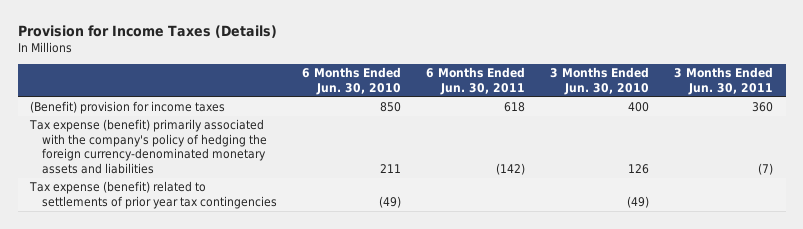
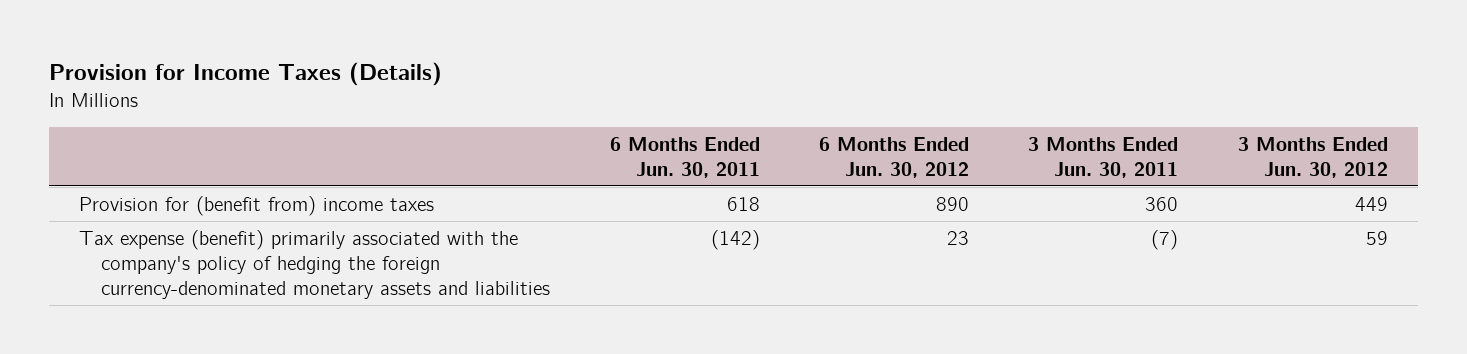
- | 6 Months Ended Jun. 30, 2010 | 6 Months Ended Jun. 30, 2011 | 3 Months Ended Jun. 30, 2010 | 3 Months Ended Jun. 30, 2011
+ | 6 Months Ended Jun. 30, 2011 | 6 Months Ended Jun. 30, 2012 | 3 Months Ended Jun. 30, 2011 | 3 Months Ended Jun. 30, 2012
- (Benefit) provision for income taxes | 850 | 618 | 400 | 360
+ Provision for (benefit from) income taxes | 618 | 890 | 360 | 449
- Tax expense (benefit) related to settlements of prior year tax contingencies | (49) | | (49) |

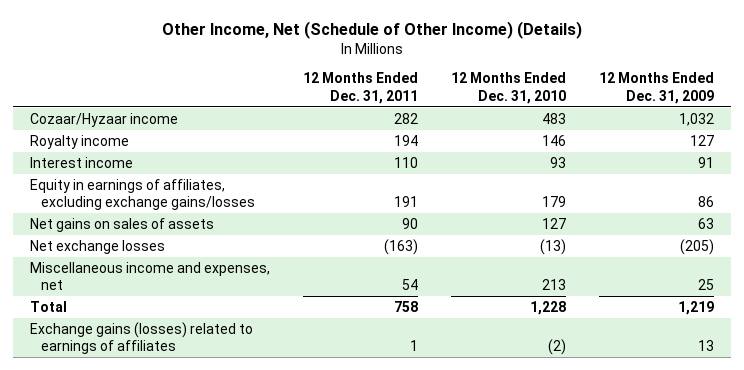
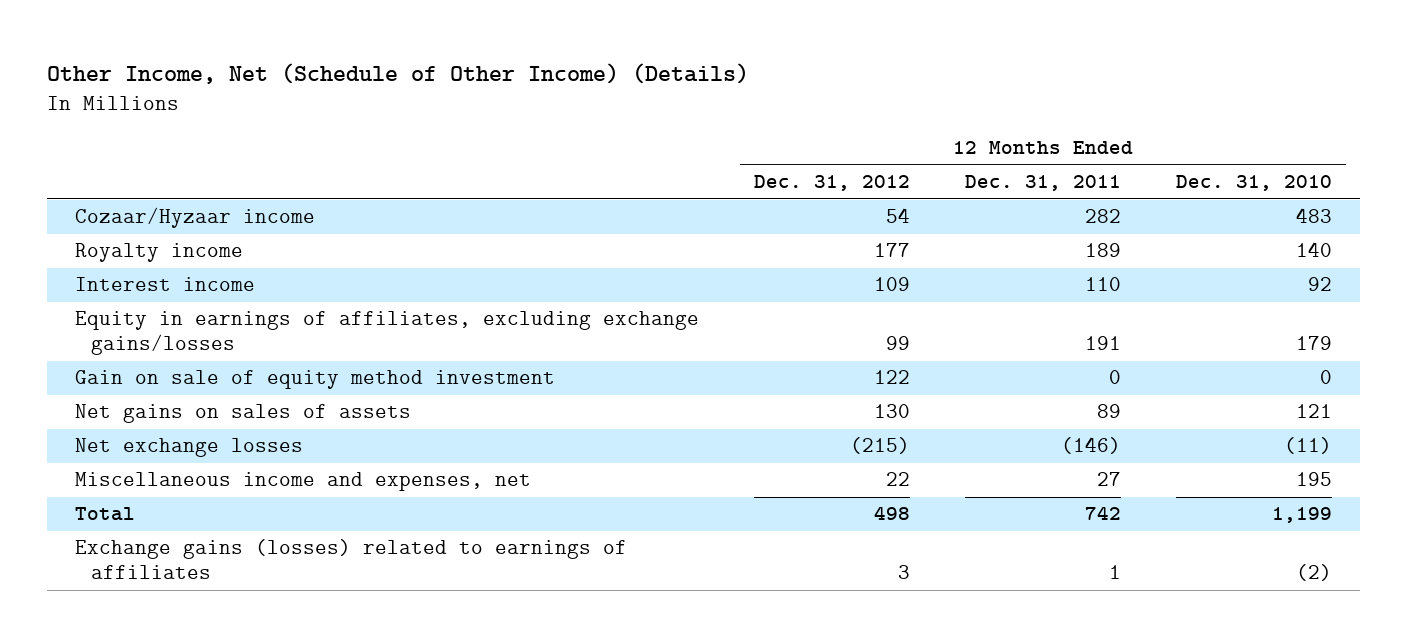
- | 12 Months Ended Dec. 31, 2011 | 12 Months Ended Dec. 31, 2010 | 12 Months Ended Dec. 31, 2009
+ | 12 Months Ended Dec. 31, 2012 | 12 Months Ended Dec. 31, 2011 | 12 Months Ended Dec. 31, 2010
- Royalty income | 194 | 146 | 127
- Interest income | 110 | 93 | 91
+ Royalty income | 177 | 189 | 140
+ Interest income | 109 | 110 | 92
- Net gains on sales of assets | 90 | 127 | 63
- Net exchange losses | (163) | (13) | (205)
- Miscellaneous income and expenses, net | 54 | 213 | 25
- Total | 758 | 1,228 | 1,219
+ Gain on sale of equity method investment | 122 | 0 | 0
+ Net gains on sales of assets | 130 | 89 | 121
+ Net exchange losses | (215) | (146) | (11)
+ Miscellaneous income and expenses, net | 22 | 27 | 195
+ Total | 498 | 742 | 1,199

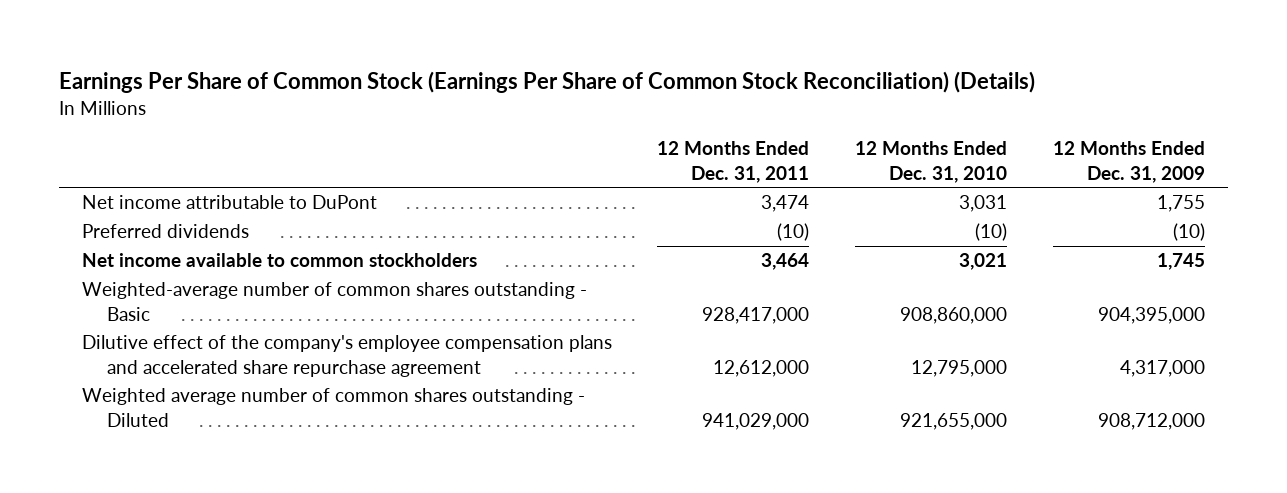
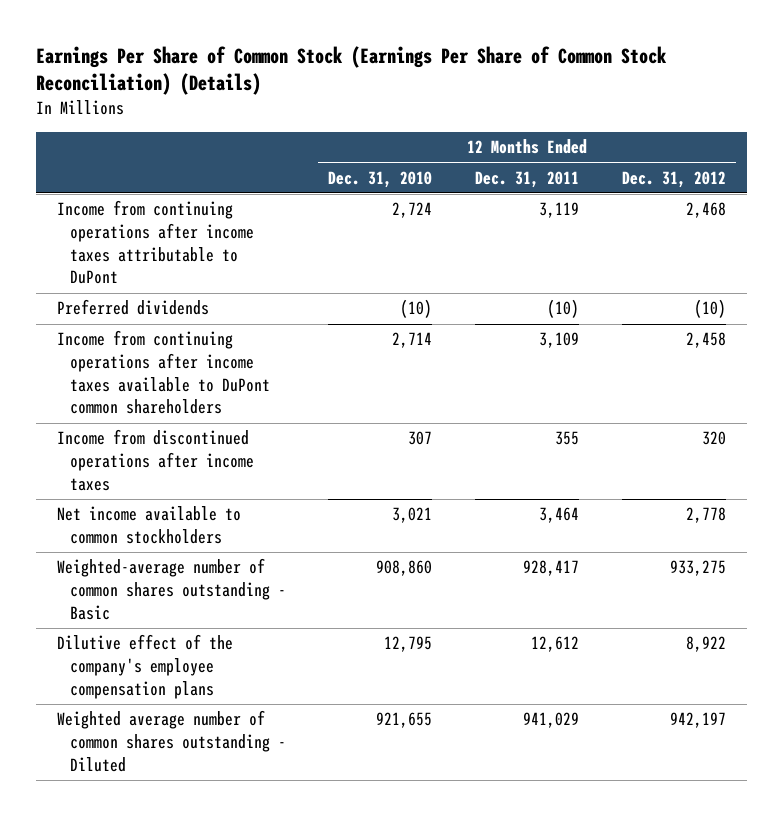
- | 12 Months Ended Dec. 31, 2011 | 12 Months Ended Dec. 31, 2010 | 12 Months Ended Dec. 31, 2009
+ | 12 Months Ended Dec. 31, 2010 | 12 Months Ended Dec. 31, 2011 | 12 Months Ended Dec. 31, 2012
- Net income attributable to DuPont | 3,474 | 3,031 | 1,755
+ Income from continuing operations after income taxes attributable to DuPont | 2,724 | 3,119 | 2,468
+ Income from continuing operations after income taxes available to DuPont common shareholders | 2,714 | 3,109 | 2,458
+ Income from discontinued operations after income taxes | 307 | 355 | 320
- Weighted-average number of common shares outstanding - Basic | 928,417,000 | 908,860,000 | 904,395,000
- Dilutive effect of the company's employee compensation plans and accelerated share repurchase agreement | 12,612,000 | 12,795,000 | 4,317,000
- Weighted average number of common shares outstanding - Diluted | 941,029,000 | 921,655,000 | 908,712,000
+ Weighted-average number of common shares outstanding - Basic | 908,860 | 928,417 | 933,275
+ Dilutive effect of the company's employee compensation plans | 12,795 | 12,612 | 8,922
+ Weighted average number of common shares outstanding - Diluted | 921,655 | 941,029 | 942,197

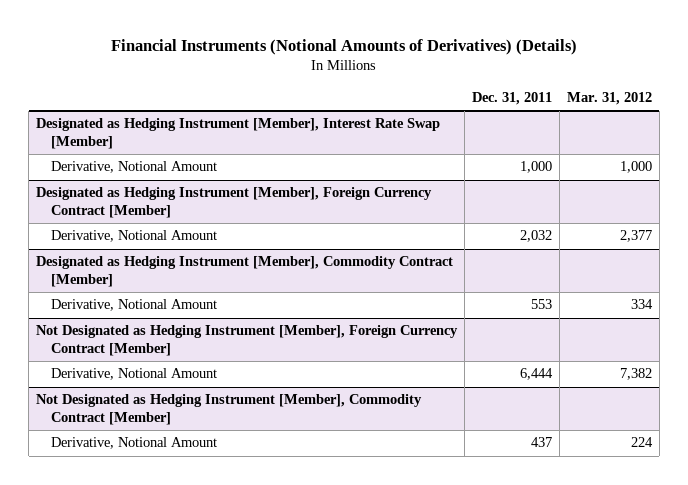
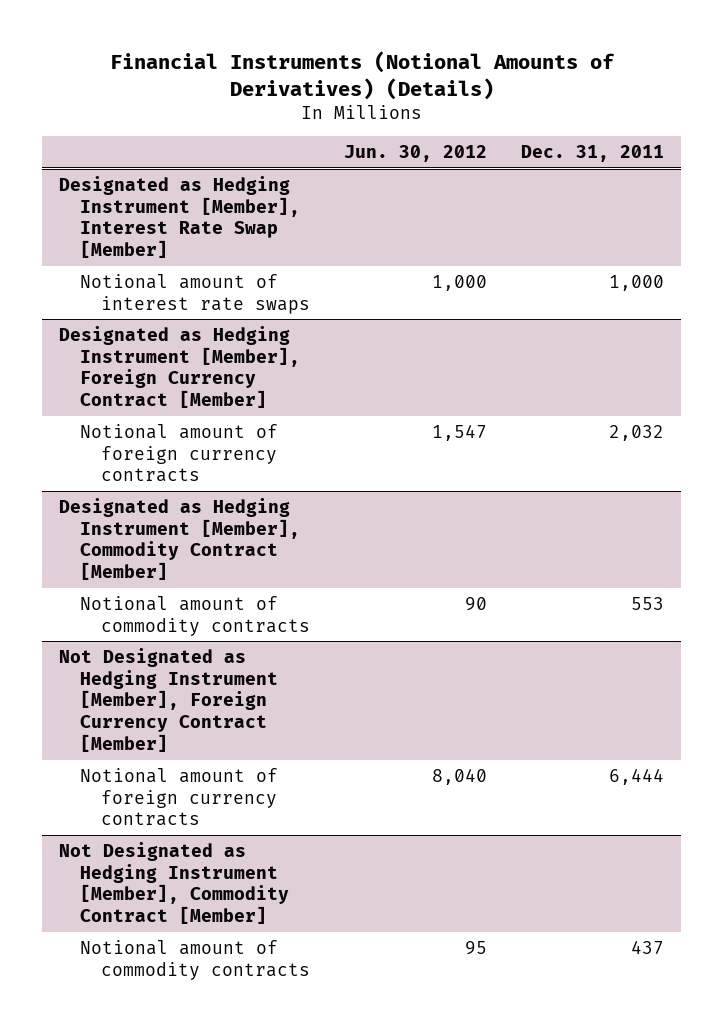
- | Dec. 31, 2011 | Mar. 31, 2012
+ | Jun. 30, 2012 | Dec. 31, 2011
@ Designated as Hedging Instrument [Member], Interest Rate Swap [Member]
- Derivative, Notional Amount | 1,000 | 1,000
+ Notional amount of interest rate swaps | 1,000 | 1,000
@ Designated as Hedging Instrument [Member], Foreign Currency Contract [Member]
- Derivative, Notional Amount | 2,032 | 2,377
+ Notional amount of foreign currency contracts | 1,547 | 2,032
@ Designated as Hedging Instrument [Member], Commodity Contract [Member]
- Derivative, Notional Amount | 553 | 334
+ Notional amount of commodity contracts | 90 | 553
@ Not Designated as Hedging Instrument [Member], Foreign Currency Contract [Member]
- Derivative, Notional Amount | 6,444 | 7,382
+ Notional amount of foreign currency contracts | 8,040 | 6,444
@ Not Designated as Hedging Instrument [Member], Commodity Contract [Member]
- Derivative, Notional Amount | 437 | 224
+ Notional amount of commodity contracts | 95 | 437

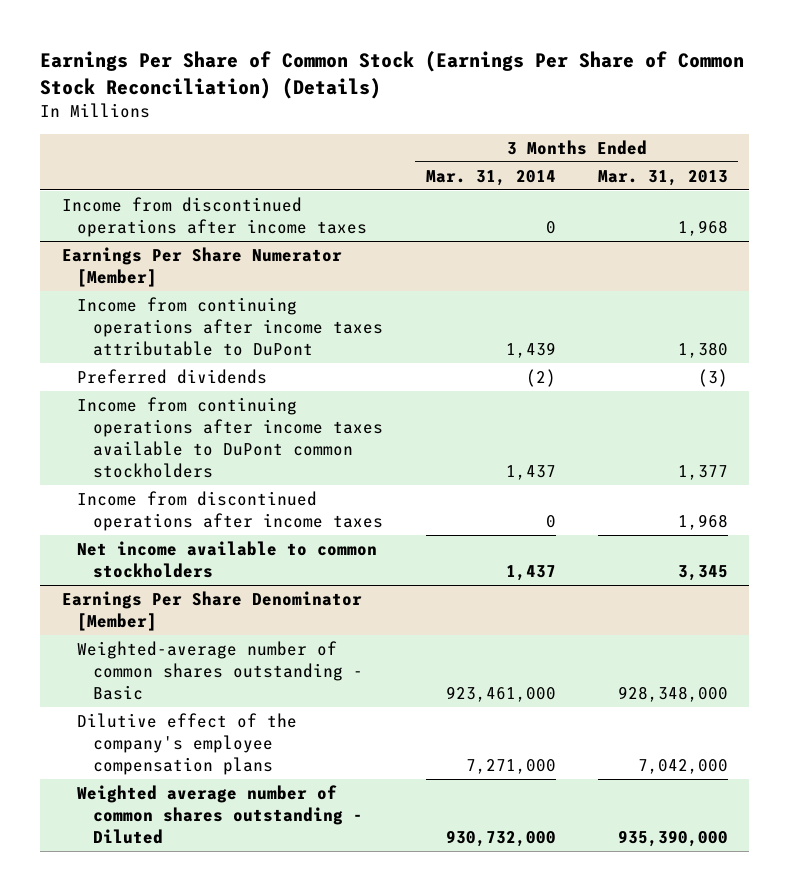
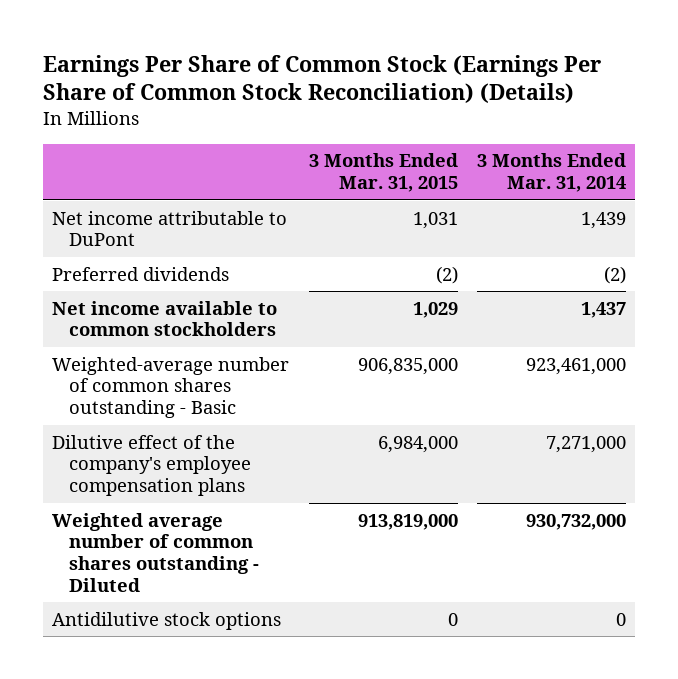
- | 3 Months Ended Mar. 31, 2014 | 3 Months Ended Mar. 31, 2013
+ | 3 Months Ended Mar. 31, 2015 | 3 Months Ended Mar. 31, 2014
- Income from discontinued operations after income taxes | 0 | 1,968
- Earnings Per Share Numerator [Member]
- Income from continuing operations after income taxes attributable to DuPont | 1,439 | 1,380
+ Net income attributable to DuPont | 1,031 | 1,439
- Income from continuing operations after income taxes available to DuPont common stockholders | 1,437 | 1,377
- Income from discontinued operations after income taxes | 0 | 1,968
- Earnings Per Share Denominator [Member]
+ Antidilutive stock options | 0 | 0

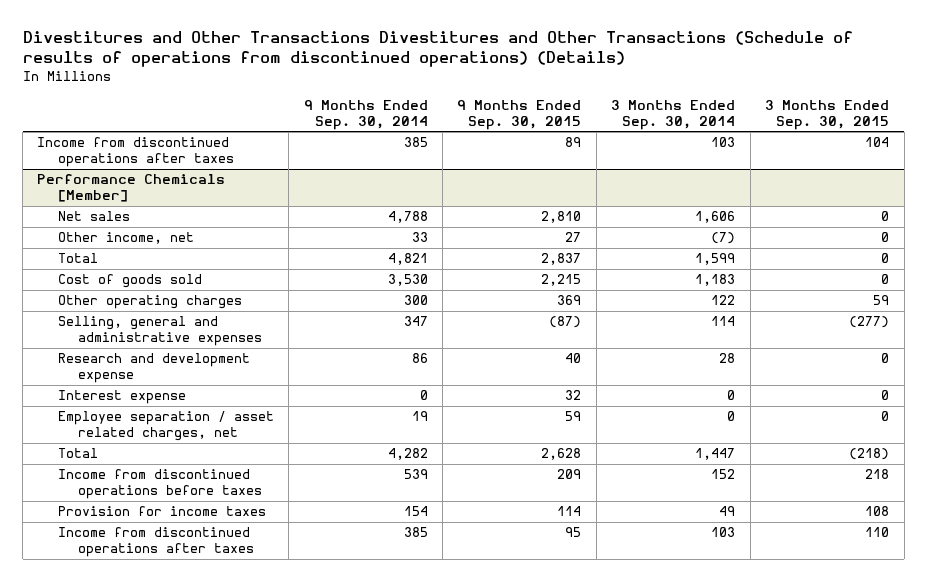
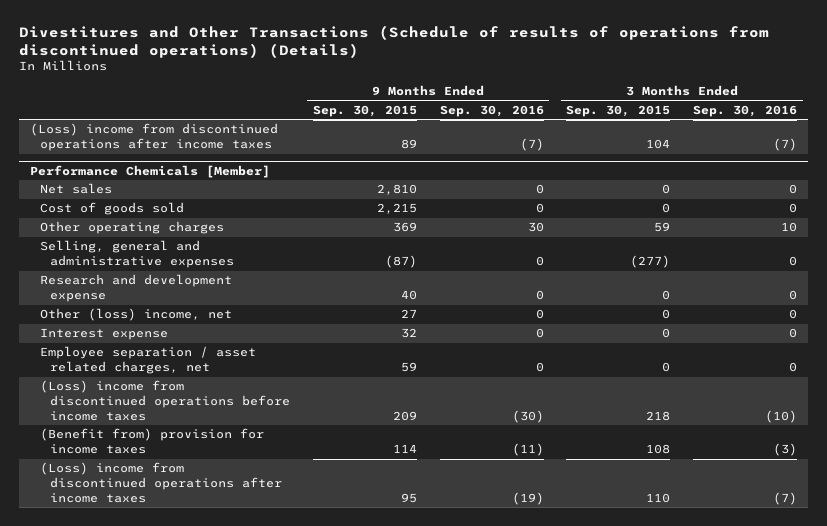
- Divestitures and Other Transactions Divestitures and Other Transactions (Schedule of results of operations from discontinued operations) (Details)
+ Divestitures and Other Transactions (Schedule of results of operations from discontinued operations) (Details)
- | 9 Months Ended Sep. 30, 2014 | 9 Months Ended Sep. 30, 2015 | 3 Months Ended Sep. 30, 2014 | 3 Months Ended Sep. 30, 2015
+ | 9 Months Ended Sep. 30, 2015 | 9 Months Ended Sep. 30, 2016 | 3 Months Ended Sep. 30, 2015 | 3 Months Ended Sep. 30, 2016
- Income from discontinued operations after taxes | 385 | 89 | 103 | 104
+ (Loss) income from discontinued operations after income taxes | 89 | (7) | 104 | (7)
@ Performance Chemicals [Member]
- Other income, net | 33 | 27 | (7) | 0
- Total | 4,821 | 2,837 | 1,599 | 0
+ Other (loss) income, net | 27 | 0 | 0 | 0
- Total | 4,282 | 2,628 | 1,447 | (218)
- Income from discontinued operations before taxes | 539 | 209 | 152 | 218
- Provision for income taxes | 154 | 114 | 49 | 108
- Income from discontinued operations after taxes | 385 | 95 | 103 | 110
+ (Loss) income from discontinued operations before income taxes | 209 | (30) | 218 | (10)
+ (Benefit from) provision for income taxes | 114 | (11) | 108 | (3)
+ (Loss) income from discontinued operations after income taxes | 95 | (19) | 110 | (7)

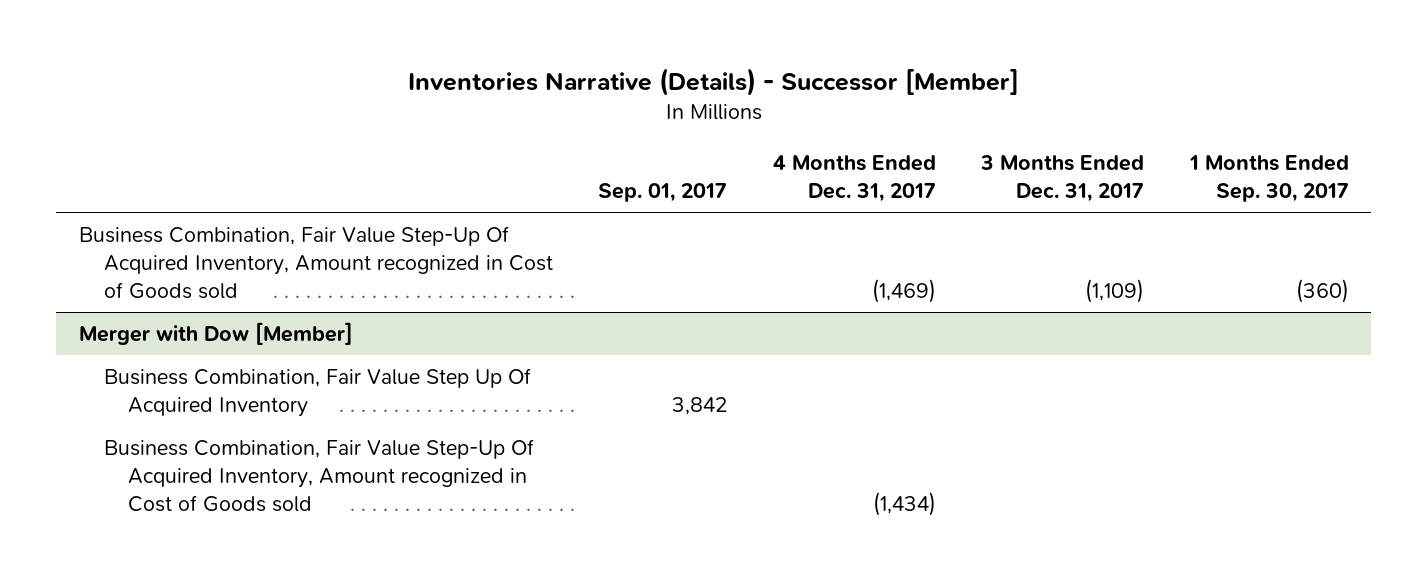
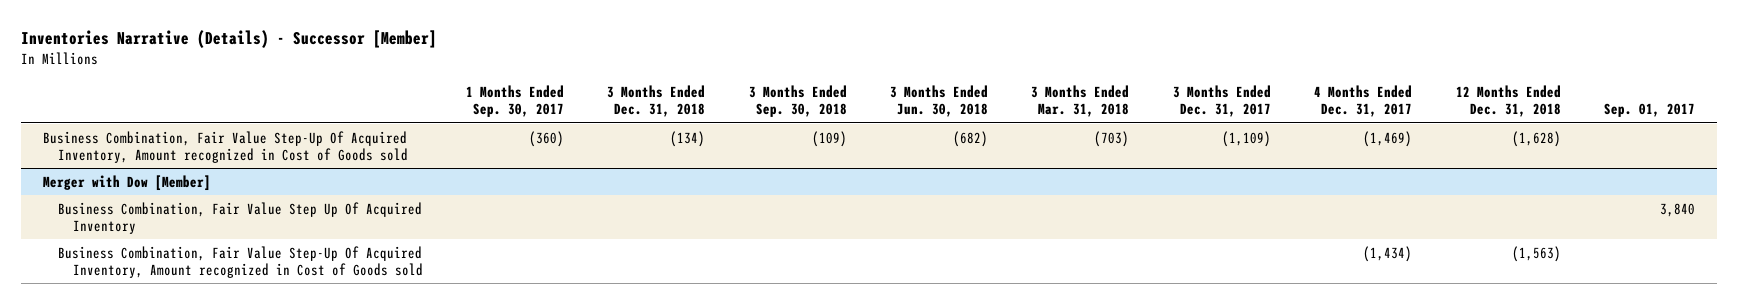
- | Sep. 01, 2017 | 4 Months Ended Dec. 31, 2017 | 3 Months Ended Dec. 31, 2017 | 1 Months Ended Sep. 30, 2017
+ | 1 Months Ended Sep. 30, 2017 | 3 Months Ended Dec. 31, 2018 | 3 Months Ended Sep. 30, 2018 | 3 Months Ended Jun. 30, 2018 | 3 Months Ended Mar. 31, 2018 | 3 Months Ended Dec. 31, 2017 | 4 Months Ended Dec. 31, 2017 | 12 Months Ended Dec. 31, 2018 | Sep. 01, 2017
@ Merger with Dow [Member]
- Business Combination, Fair Value Step Up Of Acquired Inventory | 3,842 | | |
+ Business Combination, Fair Value Step Up Of Acquired Inventory | | | | | | | | | 3,840

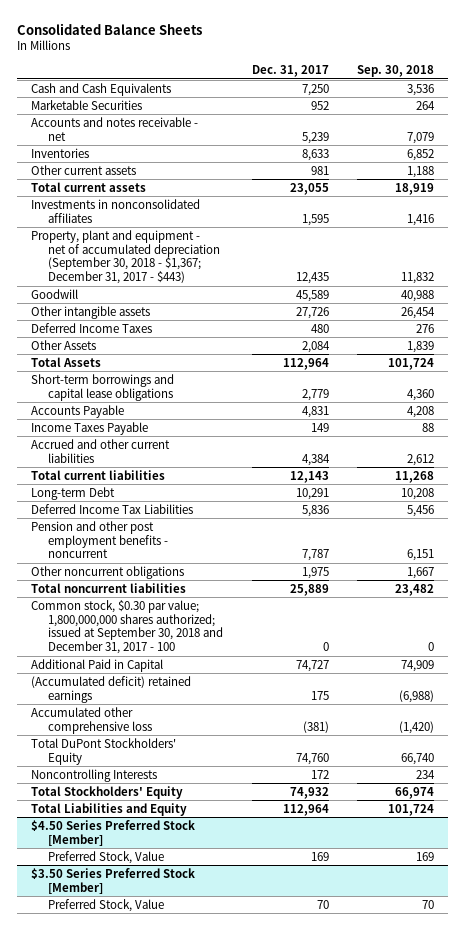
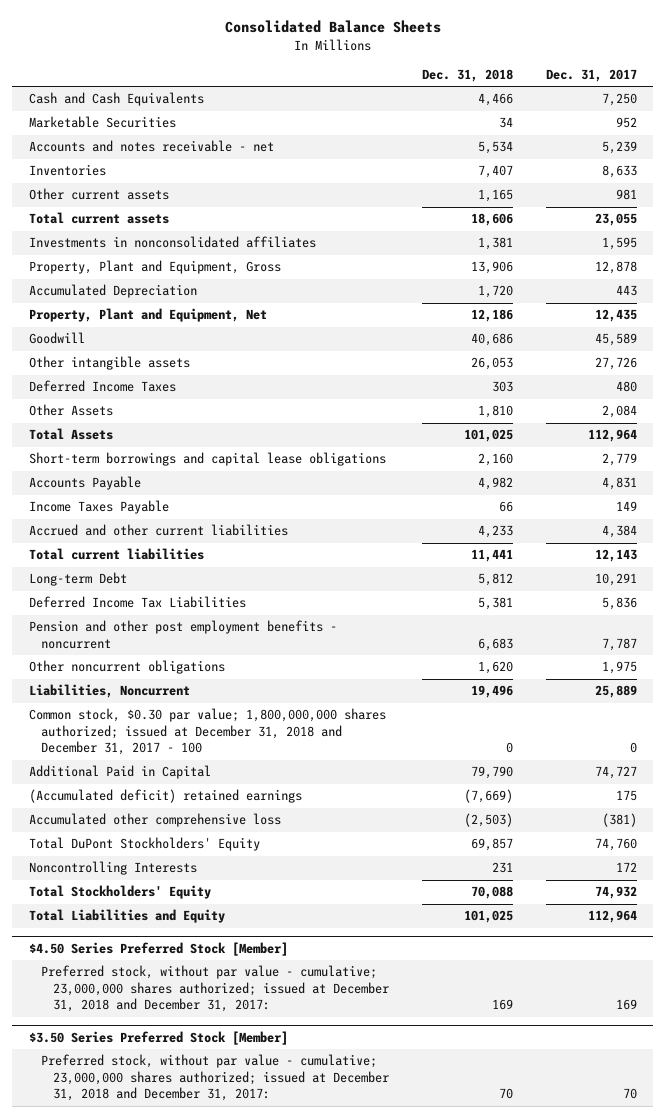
- | Dec. 31, 2017 | Sep. 30, 2018
+ | Dec. 31, 2018 | Dec. 31, 2017
- Property, plant and equipment - net of accumulated depreciation (September 30, 2018 - $1,367; December 31, 2017 - $443) | 12,435 | 11,832
+ Property, Plant and Equipment, Gross | 13,906 | 12,878
+ Accumulated Depreciation | 1,720 | 443
+ Property, Plant and Equipment, Net | 12,186 | 12,435
- Total noncurrent liabilities | 25,889 | 23,482
- Common stock, $0.30 par value; 1,800,000,000 shares authorized; issued at September 30, 2018 and December 31, 2017 - 100 | 0 | 0
+ Liabilities, Noncurrent | 19,496 | 25,889
+ Common stock, $0.30 par value; 1,800,000,000 shares authorized; issued at December 31, 2018 and December 31, 2017 - 100 | 0 | 0
@ $4.50 Series Preferred Stock [Member]
- Preferred Stock, Value | 169 | 169
+ Preferred stock, without par value - cumulative; 23,000,000 shares authorized; issued at December 31, 2018 and December 31, 2017: | 169 | 169
@ $3.50 Series Preferred Stock [Member]
- Preferred Stock, Value | 70 | 70
+ Preferred stock, without par value - cumulative; 23,000,000 shares authorized; issued at December 31, 2018 and December 31, 2017: | 70 | 70

